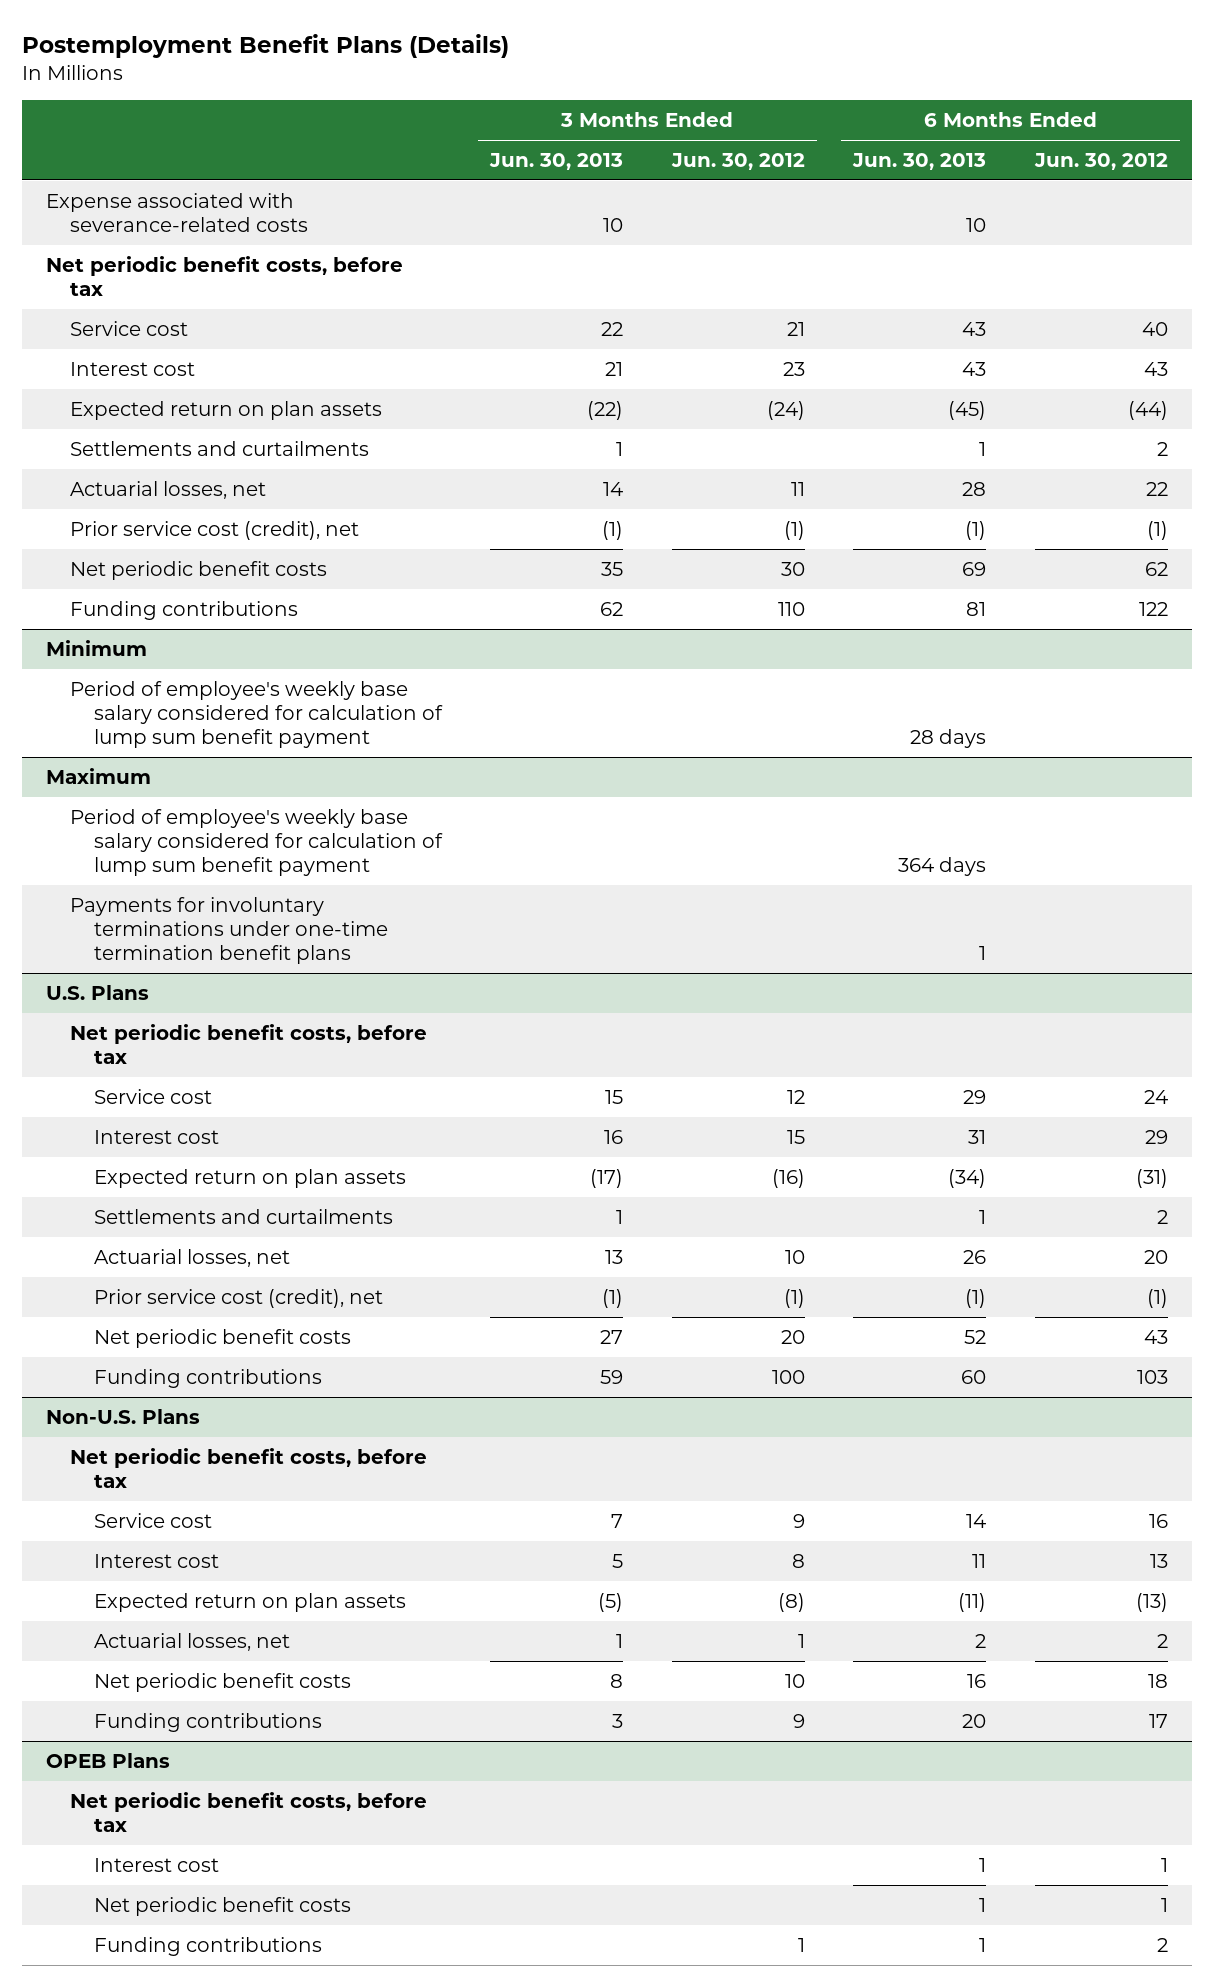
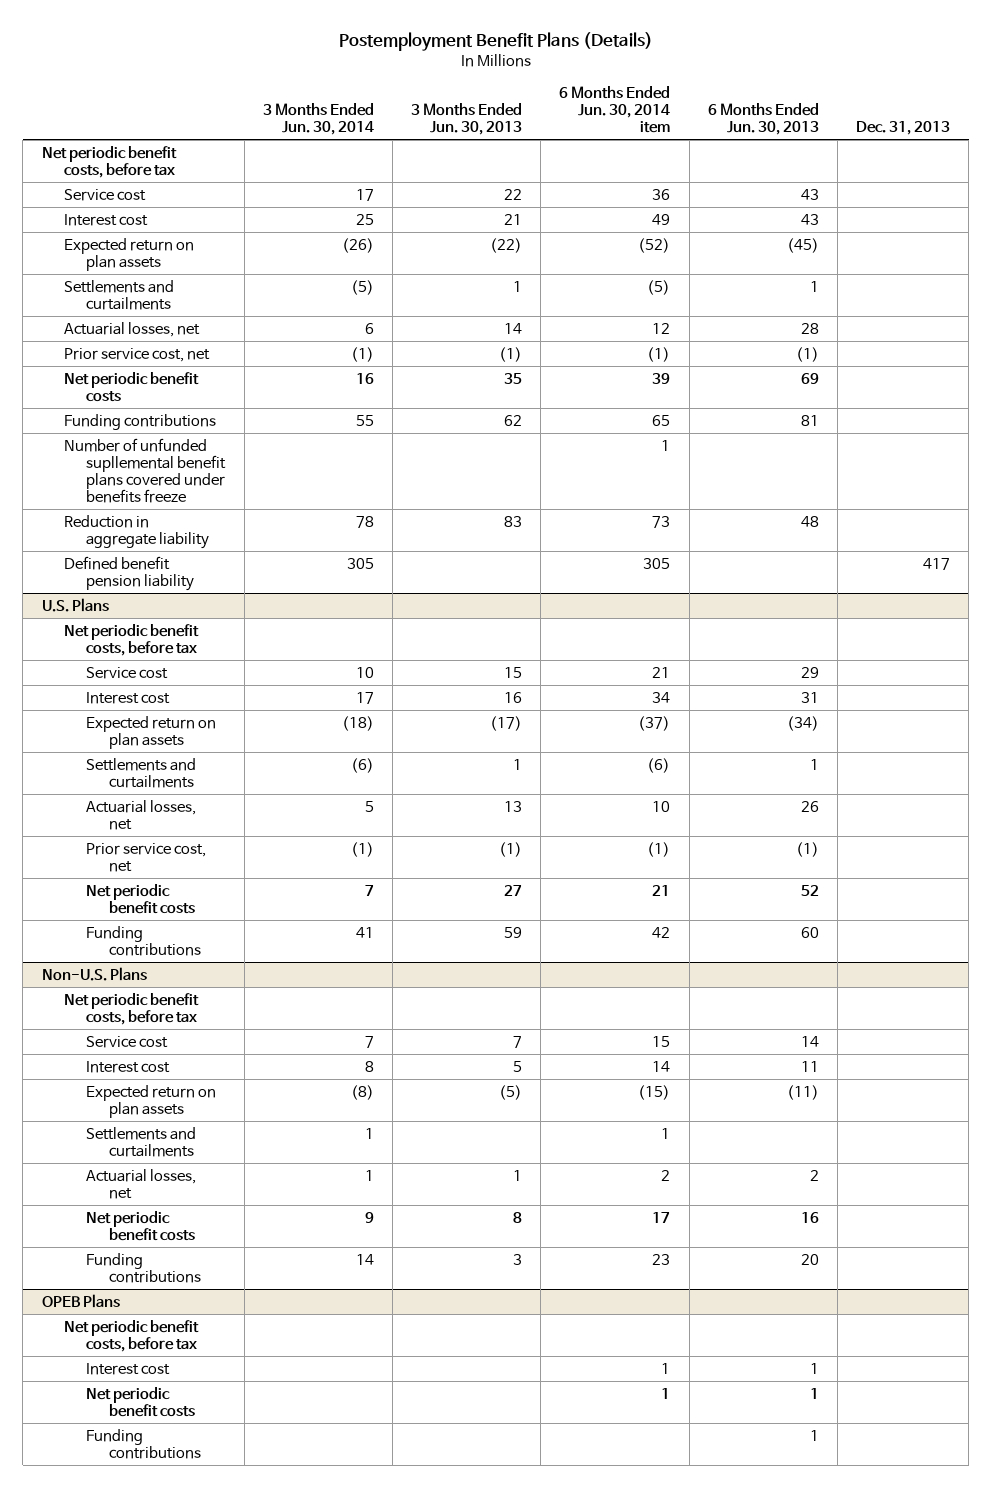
- | 3 Months Ended Jun. 30, 2013 | 3 Months Ended Jun. 30, 2012 | 6 Months Ended Jun. 30, 2013 | 6 Months Ended Jun. 30, 2012
+ | 3 Months Ended Jun. 30, 2014 | 3 Months Ended Jun. 30, 2013 | 6 Months Ended Jun. 30, 2014 item | 6 Months Ended Jun. 30, 2013 | Dec. 31, 2013
- Expense associated with severance-related costs | 10 | | 10 |
- Prior service cost (credit), net | (1) | (1) | (1) | (1)
+ Prior service cost, net | (1) | (1) | (1) | (1) |
- Minimum
- Period of employee's weekly base salary considered for calculation of lump sum benefit payment | | | 28 days |
- Maximum
- Period of employee's weekly base salary considered for calculation of lump sum benefit payment | | | 364 days |
- Payments for involuntary terminations under one-time termination benefit plans | | | 1 |
+ Number of unfunded supllemental benefit plans covered under benefits freeze | | | 1 | |
+ Reduction in aggregate liability | 78 | 83 | 73 | 48 |
+ Defined benefit pension liability | 305 | | 305 | | 417
@ U.S. Plans
- Prior service cost (credit), net | (1) | (1) | (1) | (1)
+ Prior service cost, net | (1) | (1) | (1) | (1) |
@ Non-U.S. Plans
+ Settlements and curtailments | 1 | | 1 | |

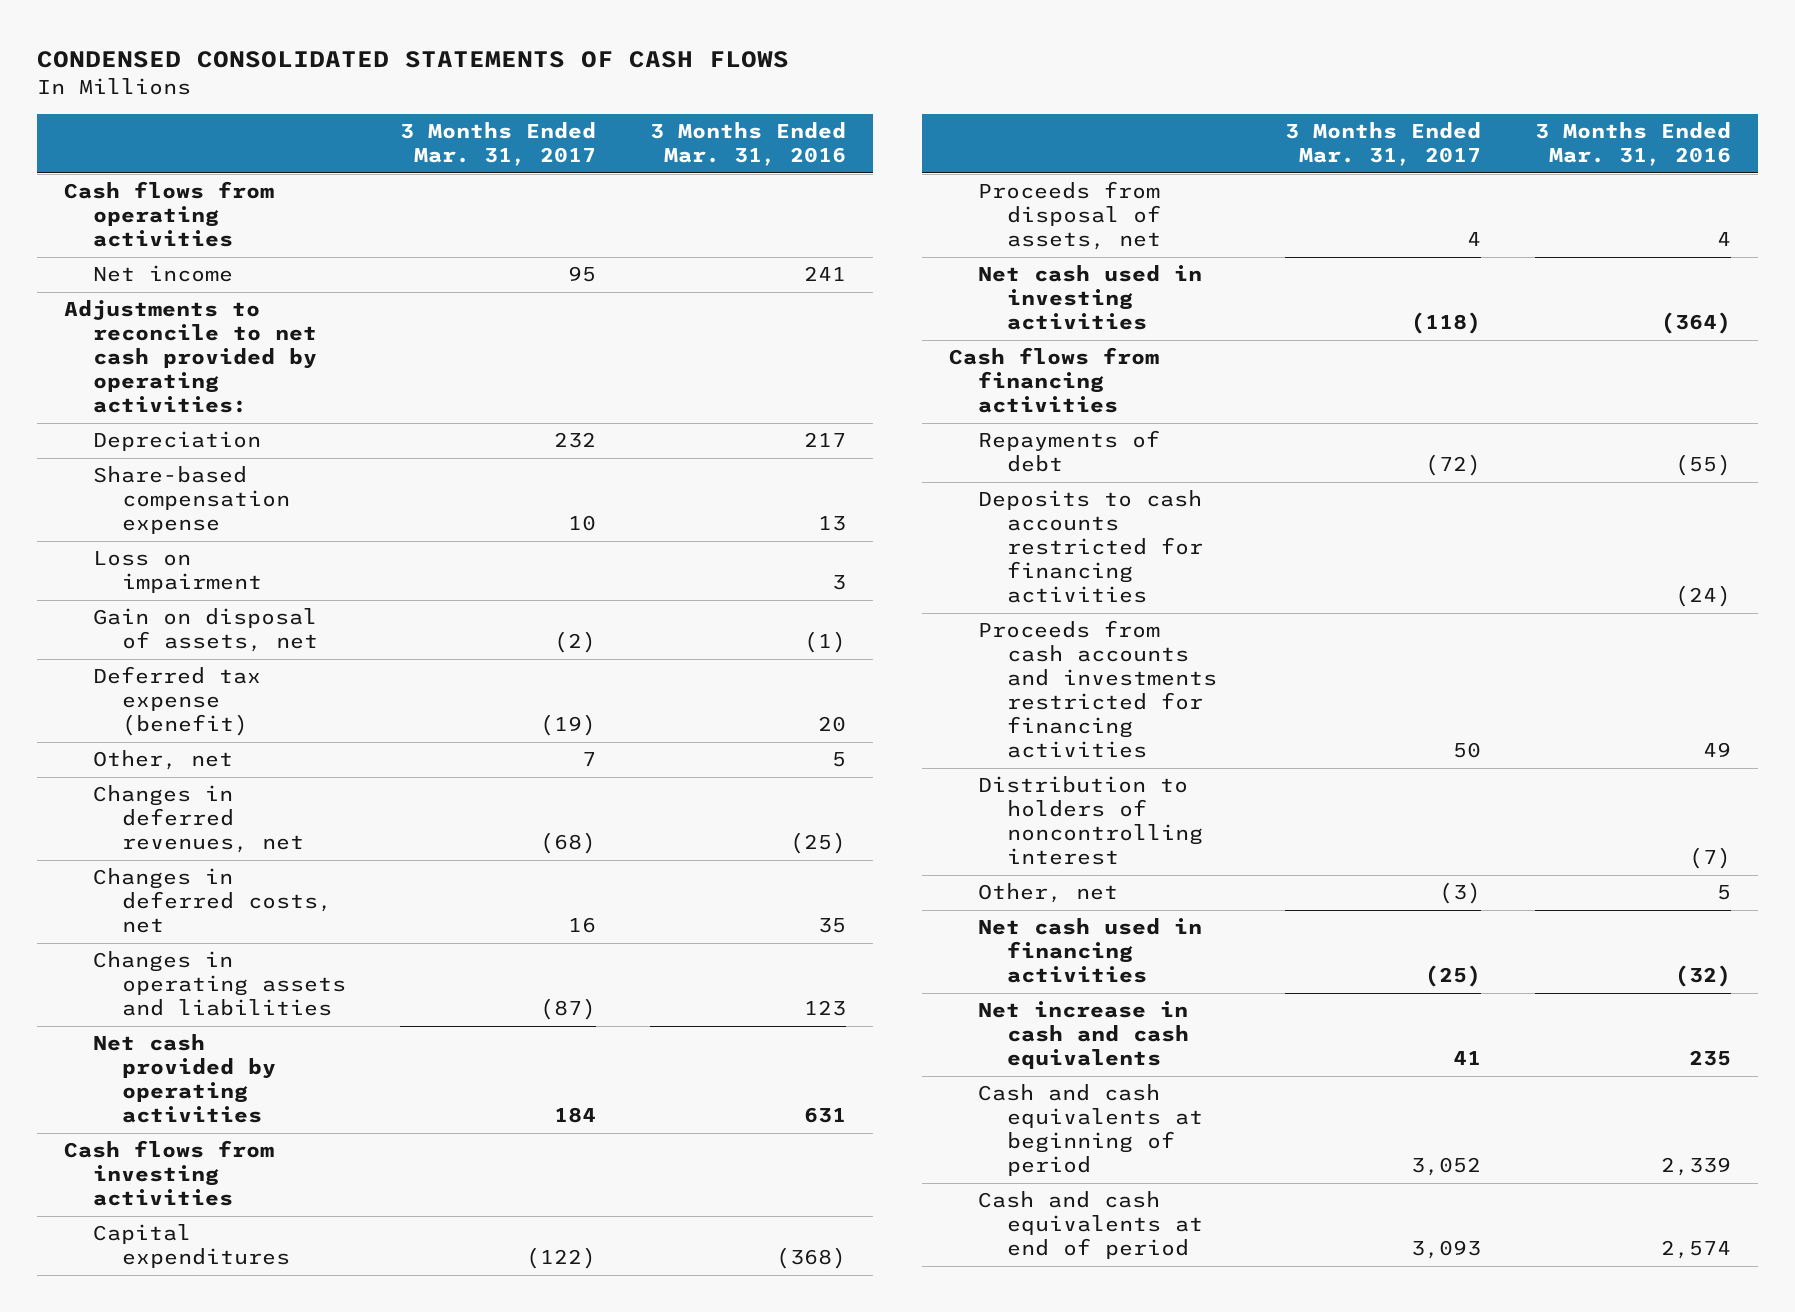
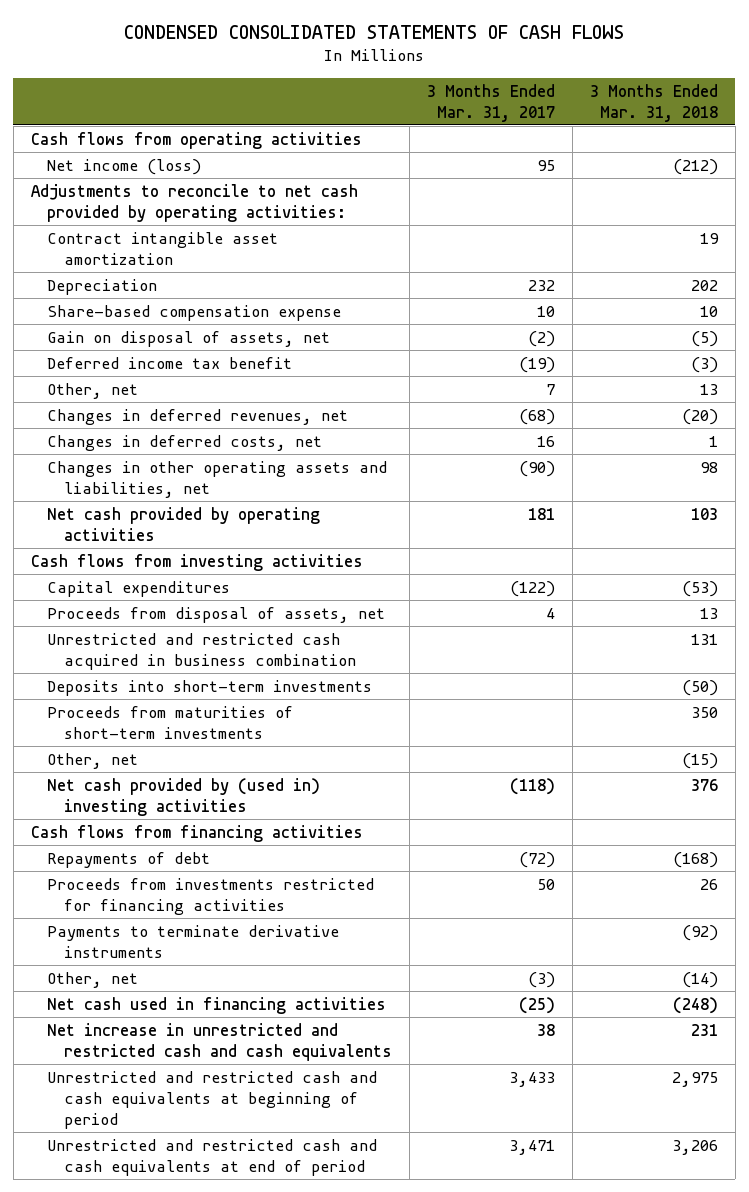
- | 3 Months Ended Mar. 31, 2017 | 3 Months Ended Mar. 31, 2016
+ | 3 Months Ended Mar. 31, 2017 | 3 Months Ended Mar. 31, 2018
- Net income | 95 | 241
+ Net income (loss) | 95 | (212)
+ Contract intangible asset amortization | | 19
- Loss on impairment | | 3
- Deferred tax expense (benefit) | (19) | 20
+ Deferred income tax benefit | (19) | (3)
- Changes in operating assets and liabilities | (87) | 123
- Net cash provided by operating activities | 184 | 631
+ Changes in other operating assets and liabilities, net | (90) | 98
+ Net cash provided by operating activities | 181 | 103
- Net cash used in investing activities | (118) | (364)
+ Unrestricted and restricted cash acquired in business combination | | 131
+ Deposits into short-term investments | | (50)
+ Proceeds from maturities of short-term investments | | 350
+ Other, net | | (15)
+ Net cash provided by (used in) investing activities | (118) | 376
- Deposits to cash accounts restricted for financing activities | | (24)
- Proceeds from cash accounts and investments restricted for financing activities | 50 | 49
- Distribution to holders of noncontrolling interest | | (7)
+ Proceeds from investments restricted for financing activities | 50 | 26
+ Payments to terminate derivative instruments | | (92)
- Net increase in cash and cash equivalents | 41 | 235
- Cash and cash equivalents at beginning of period | 3,052 | 2,339
- Cash and cash equivalents at end of period | 3,093 | 2,574
+ Net increase in unrestricted and restricted cash and cash equivalents | 38 | 231
+ Unrestricted and restricted cash and cash equivalents at beginning of period | 3,433 | 2,975
+ Unrestricted and restricted cash and cash equivalents at end of period | 3,471 | 3,206

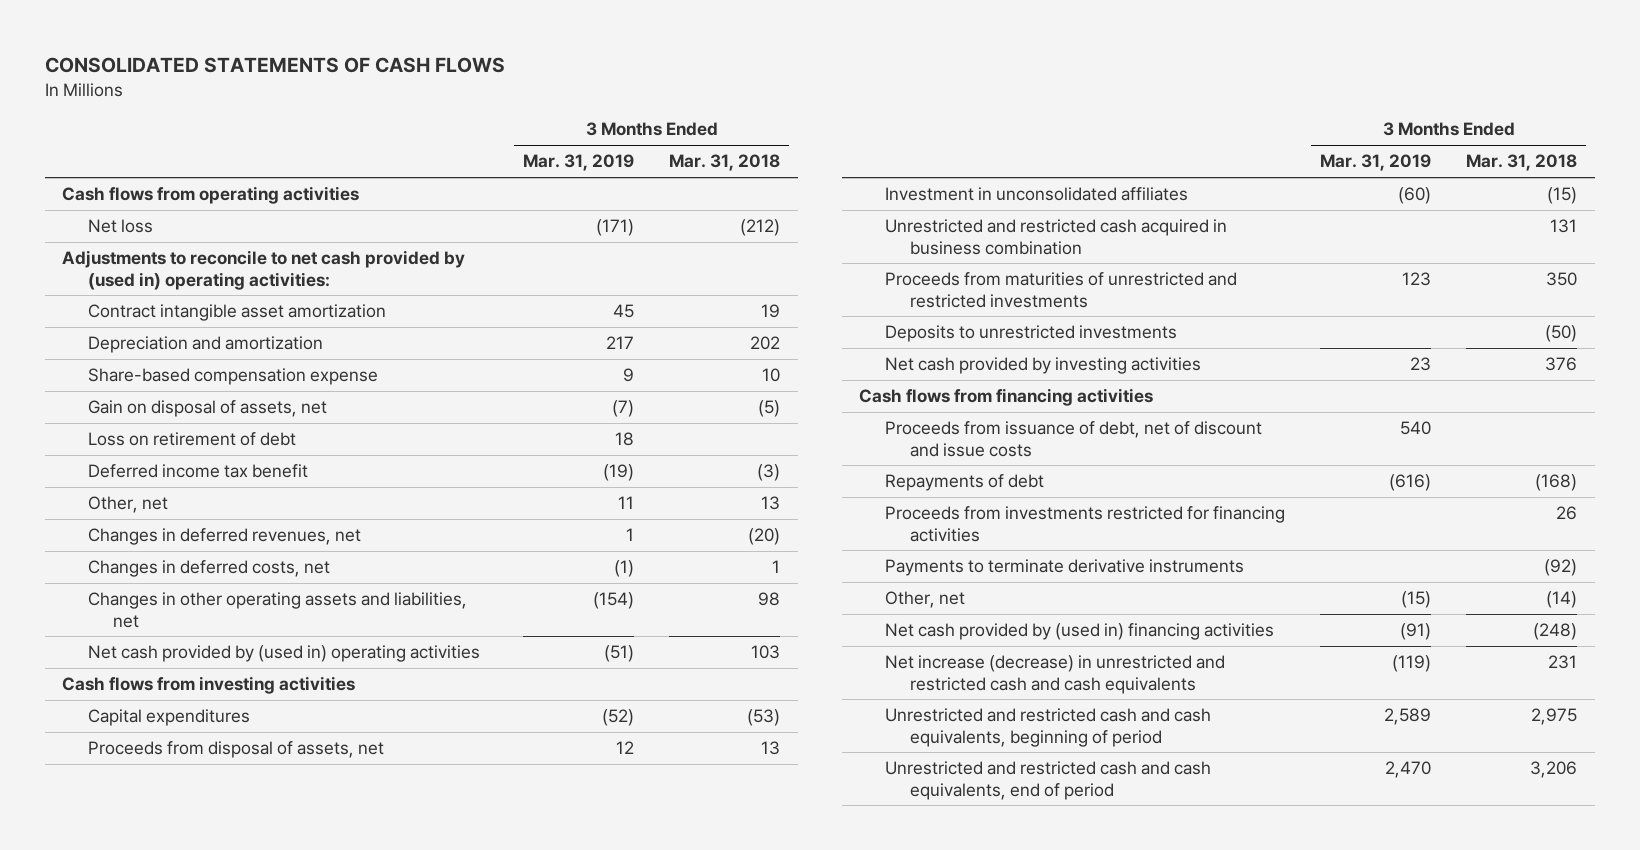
- CONDENSED CONSOLIDATED STATEMENTS OF CASH FLOWS
+ CONSOLIDATED STATEMENTS OF CASH FLOWS
- | 3 Months Ended Mar. 31, 2017 | 3 Months Ended Mar. 31, 2018
+ | 3 Months Ended Mar. 31, 2019 | 3 Months Ended Mar. 31, 2018
- Net income (loss) | 95 | (212)
- Adjustments to reconcile to net cash provided by operating activities:
+ Net loss | (171) | (212)
+ Adjustments to reconcile to net cash provided by (used in) operating activities:
- Depreciation | 232 | 202
+ Depreciation and amortization | 217 | 202
+ Loss on retirement of debt | 18 |
- Net cash provided by operating activities | 181 | 103
+ Net cash provided by (used in) operating activities | (51) | 103
+ Investment in unconsolidated affiliates | (60) | (15)
- Deposits into short-term investments | | (50)
- Proceeds from maturities of short-term investments | | 350
- Other, net | | (15)
- Net cash provided by (used in) investing activities | (118) | 376
+ Proceeds from maturities of unrestricted and restricted investments | 123 | 350
+ Deposits to unrestricted investments | | (50)
+ Net cash provided by investing activities | 23 | 376
+ Proceeds from issuance of debt, net of discount and issue costs | 540 |
- Net cash used in financing activities | (25) | (248)
- Net increase in unrestricted and restricted cash and cash equivalents | 38 | 231
- Unrestricted and restricted cash and cash equivalents at beginning of period | 3,433 | 2,975
- Unrestricted and restricted cash and cash equivalents at end of period | 3,471 | 3,206
+ Net cash provided by (used in) financing activities | (91) | (248)
+ Net increase (decrease) in unrestricted and restricted cash and cash equivalents | (119) | 231
+ Unrestricted and restricted cash and cash equivalents, beginning of period | 2,589 | 2,975
+ Unrestricted and restricted cash and cash equivalents, end of period | 2,470 | 3,206

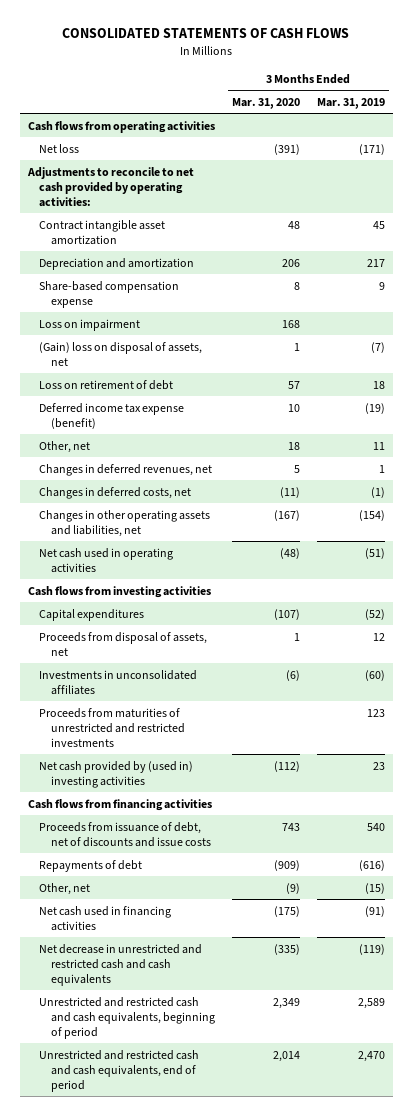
- | 3 Months Ended Mar. 31, 2019 | 3 Months Ended Mar. 31, 2018
+ | 3 Months Ended Mar. 31, 2020 | 3 Months Ended Mar. 31, 2019
- Adjustments to reconcile to net cash provided by (used in) operating activities:
+ Adjustments to reconcile to net cash provided by operating activities:
- Gain on disposal of assets, net | (7) | (5)
+ Loss on impairment | 168 |
+ (Gain) loss on disposal of assets, net | 1 | (7)
- Deferred income tax benefit | (19) | (3)
+ Deferred income tax expense (benefit) | 10 | (19)
- Net cash provided by (used in) operating activities | (51) | 103
+ Net cash used in operating activities | (48) | (51)
- Investment in unconsolidated affiliates | (60) | (15)
- Unrestricted and restricted cash acquired in business combination | | 131
+ Investments in unconsolidated affiliates | (6) | (60)
- Deposits to unrestricted investments | | (50)
- Net cash provided by investing activities | 23 | 376
+ Net cash provided by (used in) investing activities | (112) | 23
- Proceeds from issuance of debt, net of discount and issue costs | 540 |
+ Proceeds from issuance of debt, net of discounts and issue costs | 743 | 540
- Proceeds from investments restricted for financing activities | | 26
- Payments to terminate derivative instruments | | (92)
- Net cash provided by (used in) financing activities | (91) | (248)
- Net increase (decrease) in unrestricted and restricted cash and cash equivalents | (119) | 231
+ Net cash used in financing activities | (175) | (91)
+ Net decrease in unrestricted and restricted cash and cash equivalents | (335) | (119)

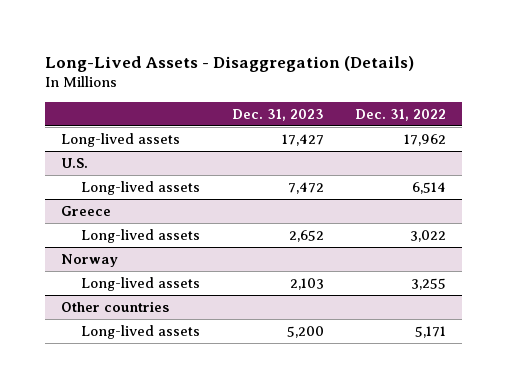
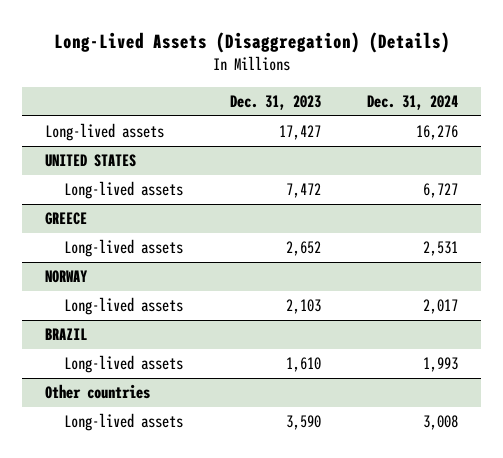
- Long-Lived Assets - Disaggregation (Details)
+ Long-Lived Assets (Disaggregation) (Details)
- | Dec. 31, 2023 | Dec. 31, 2022
+ | Dec. 31, 2023 | Dec. 31, 2024
- U.S.
+ UNITED STATES
- Greece
+ GREECE
- Norway
+ NORWAY
+ BRAZIL
+ Long-lived assets | 1,610 | 1,993
@ Other countries
- Long-lived assets | 5,200 | 5,171
+ Long-lived assets | 3,590 | 3,008

